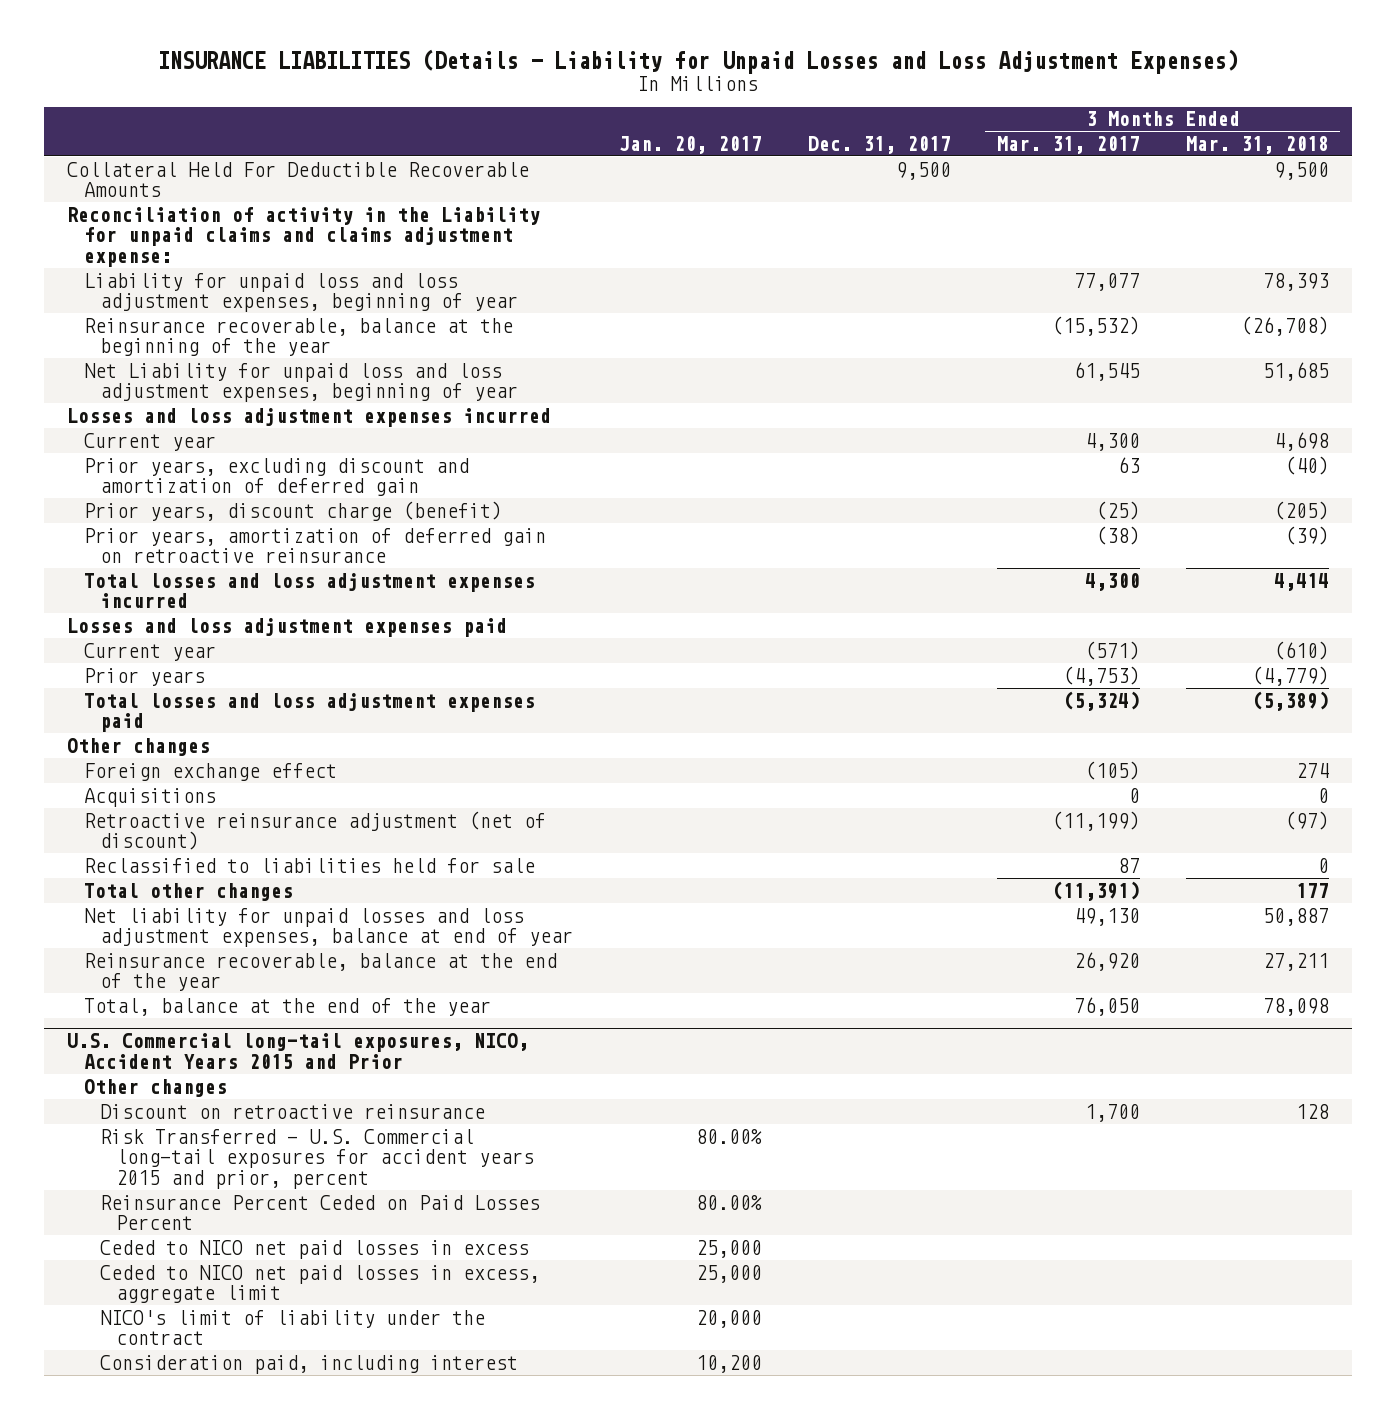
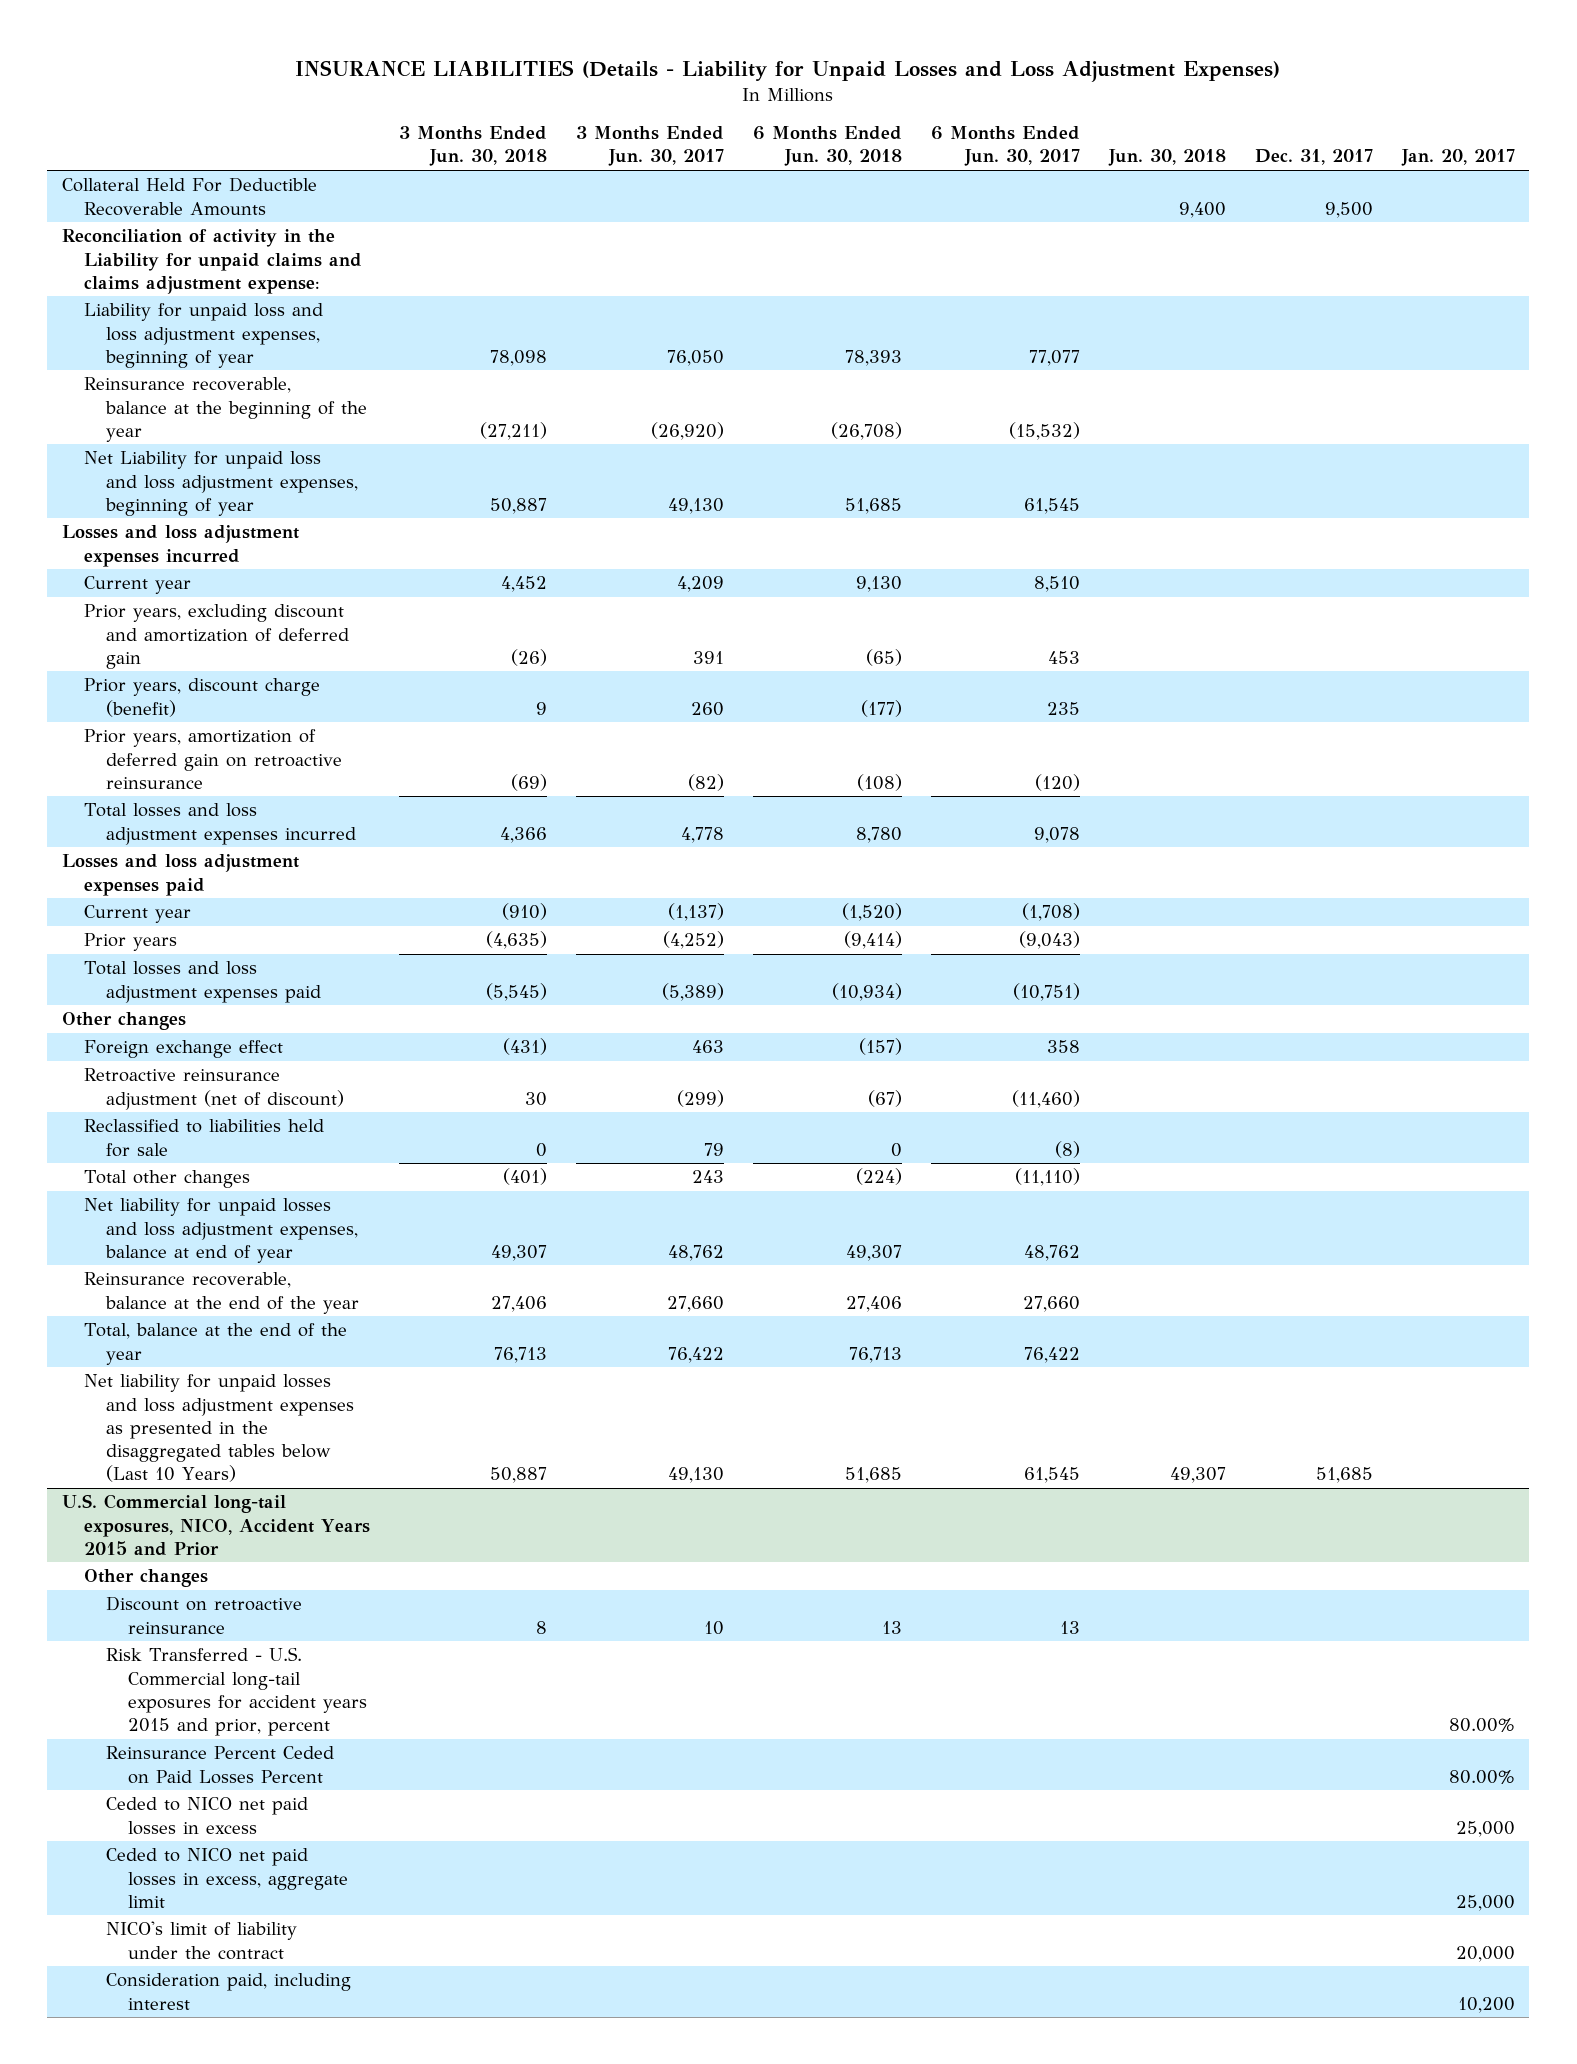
- | Jan. 20, 2017 | Dec. 31, 2017 | 3 Months Ended Mar. 31, 2017 | 3 Months Ended Mar. 31, 2018
+ | 3 Months Ended Jun. 30, 2018 | 3 Months Ended Jun. 30, 2017 | 6 Months Ended Jun. 30, 2018 | 6 Months Ended Jun. 30, 2017 | Jun. 30, 2018 | Dec. 31, 2017 | Jan. 20, 2017
- Acquisitions | | | 0 | 0
+ Net liability for unpaid losses and loss adjustment expenses as presented in the disaggregated tables below (Last 10 Years) | 50,887 | 49,130 | 51,685 | 61,545 | 49,307 | 51,685 |

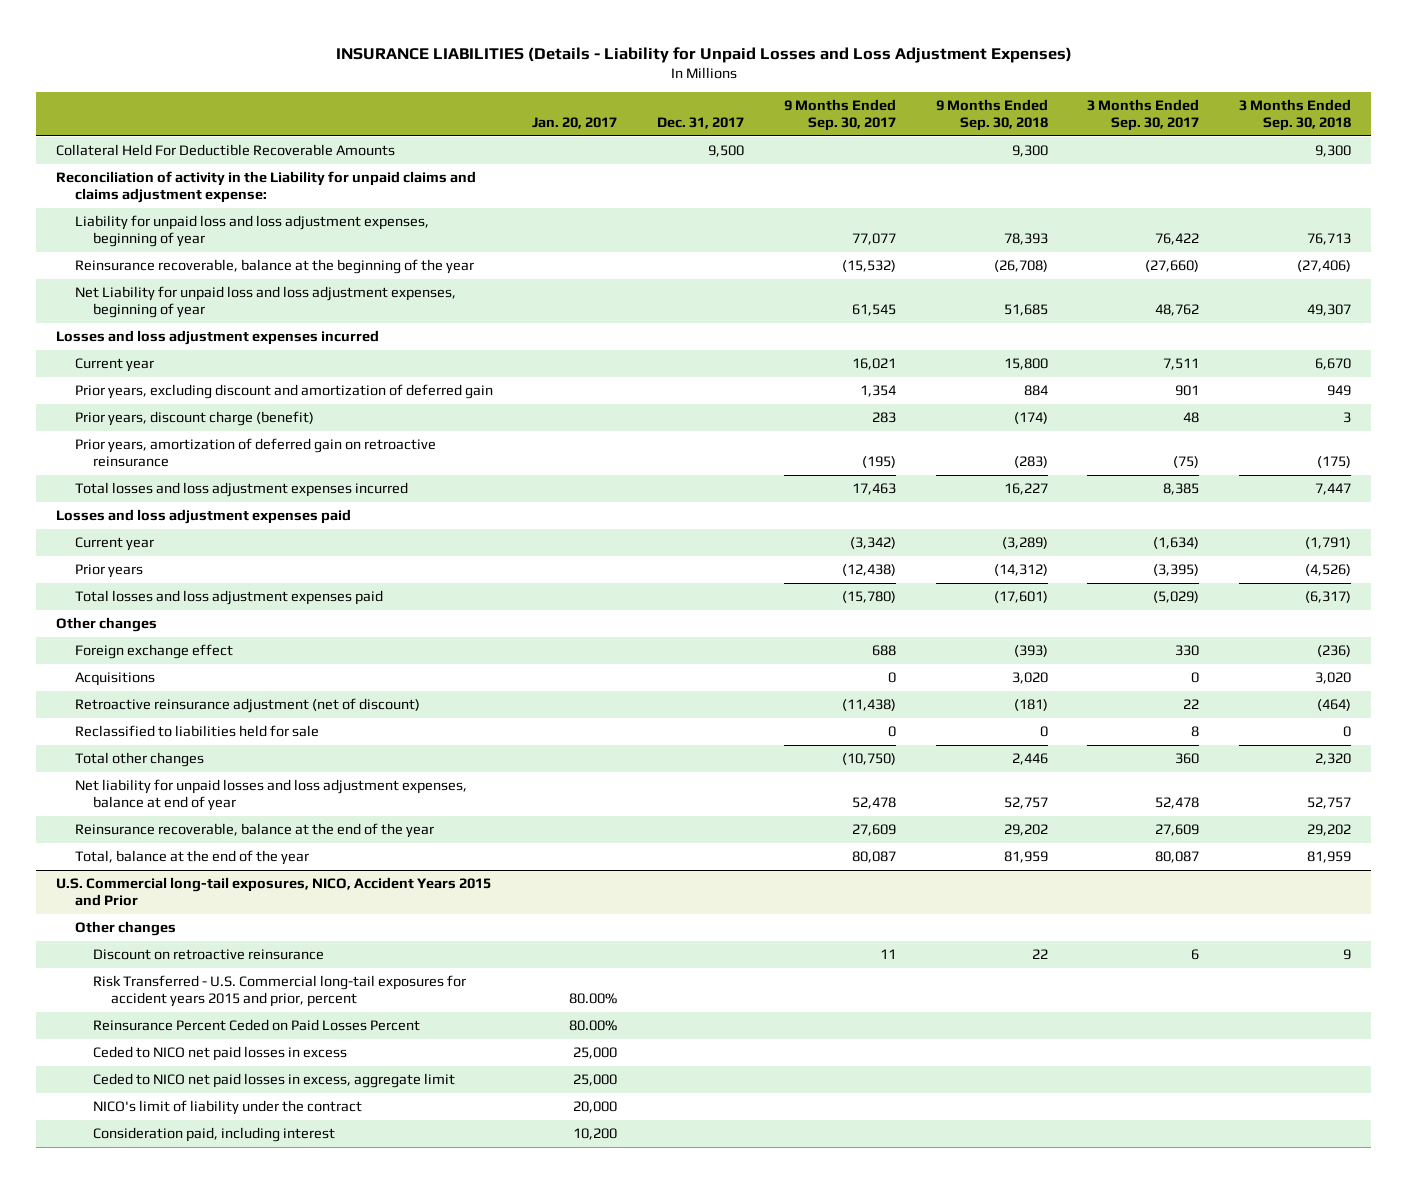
- | 3 Months Ended Jun. 30, 2018 | 3 Months Ended Jun. 30, 2017 | 6 Months Ended Jun. 30, 2018 | 6 Months Ended Jun. 30, 2017 | Jun. 30, 2018 | Dec. 31, 2017 | Jan. 20, 2017
+ | Jan. 20, 2017 | Dec. 31, 2017 | 9 Months Ended Sep. 30, 2017 | 9 Months Ended Sep. 30, 2018 | 3 Months Ended Sep. 30, 2017 | 3 Months Ended Sep. 30, 2018
+ Acquisitions | | | 0 | 3,020 | 0 | 3,020
- Net liability for unpaid losses and loss adjustment expenses as presented in the disaggregated tables below (Last 10 Years) | 50,887 | 49,130 | 51,685 | 61,545 | 49,307 | 51,685 |

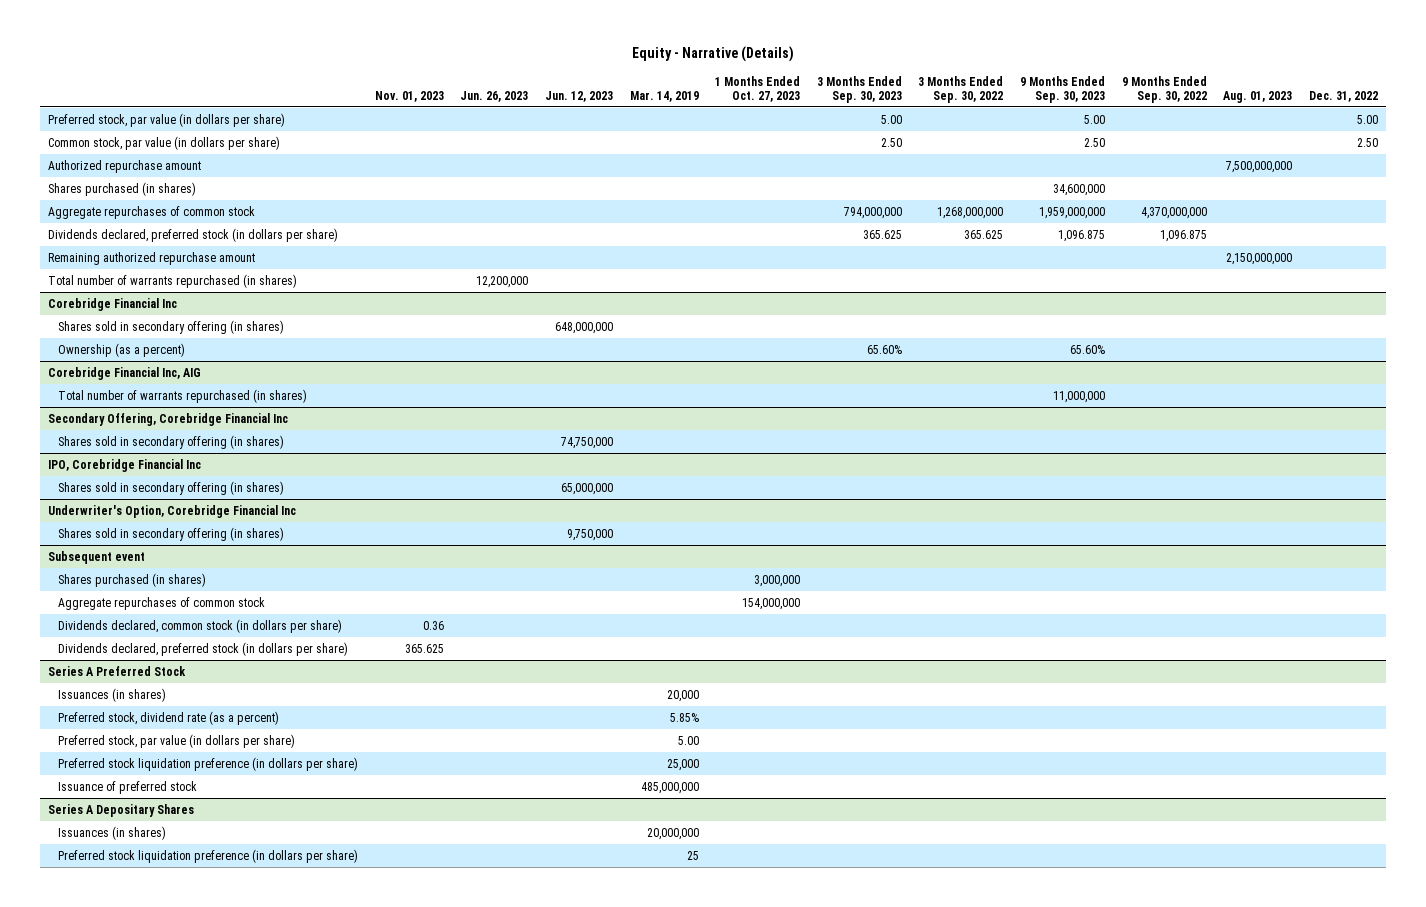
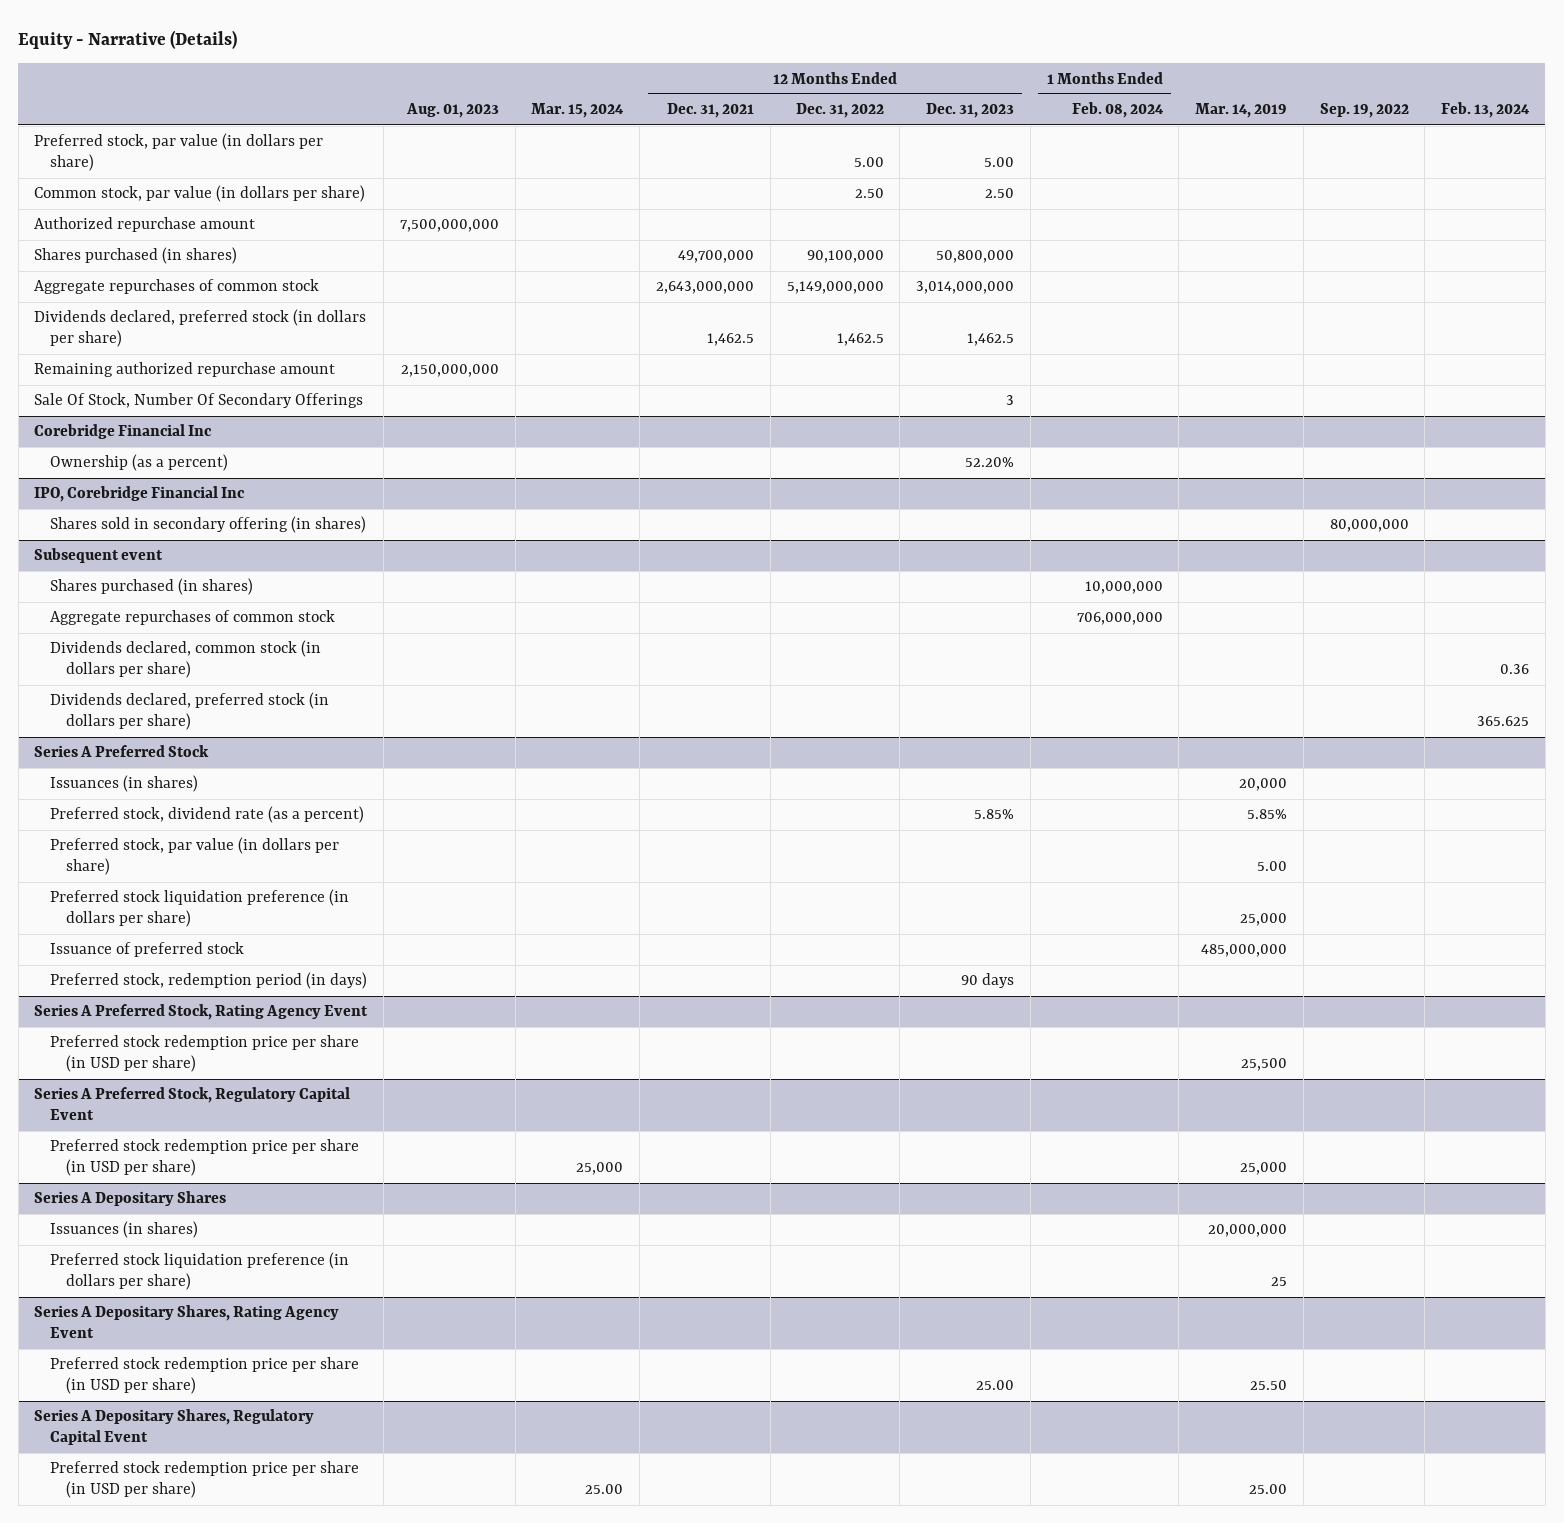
- | Nov. 01, 2023 | Jun. 26, 2023 | Jun. 12, 2023 | Mar. 14, 2019 | 1 Months Ended Oct. 27, 2023 | 3 Months Ended Sep. 30, 2023 | 3 Months Ended Sep. 30, 2022 | 9 Months Ended Sep. 30, 2023 | 9 Months Ended Sep. 30, 2022 | Aug. 01, 2023 | Dec. 31, 2022
+ | Aug. 01, 2023 | Mar. 15, 2024 | 12 Months Ended Dec. 31, 2021 | 12 Months Ended Dec. 31, 2022 | 12 Months Ended Dec. 31, 2023 | 1 Months Ended Feb. 08, 2024 | Mar. 14, 2019 | Sep. 19, 2022 | Feb. 13, 2024
- Total number of warrants repurchased (in shares) | | 12,200,000 | | | | | | | | |
+ Sale Of Stock, Number Of Secondary Offerings | | | | | 3 | | | |
@ Corebridge Financial Inc
- Shares sold in secondary offering (in shares) | | | 648,000,000 | | | | | | | |
- Corebridge Financial Inc, AIG
- Total number of warrants repurchased (in shares) | | | | | | | | 11,000,000 | | |
- Secondary Offering, Corebridge Financial Inc
- Shares sold in secondary offering (in shares) | | | 74,750,000 | | | | | | | |
- Underwriter's Option, Corebridge Financial Inc
- Shares sold in secondary offering (in shares) | | | 9,750,000 | | | | | | | |
@ Series A Preferred Stock
+ Preferred stock, redemption period (in days) | | | | | 90 days | | | |
+ Series A Preferred Stock, Rating Agency Event
+ Preferred stock redemption price per share (in USD per share) | | | | | | | 25,500 | |
+ Series A Preferred Stock, Regulatory Capital Event
+ Preferred stock redemption price per share (in USD per share) | | 25,000 | | | | | 25,000 | |
+ Series A Depositary Shares, Rating Agency Event
+ Preferred stock redemption price per share (in USD per share) | | | | | 25.00 | | 25.50 | |
+ Series A Depositary Shares, Regulatory Capital Event
+ Preferred stock redemption price per share (in USD per share) | | 25.00 | | | | | 25.00 | |

